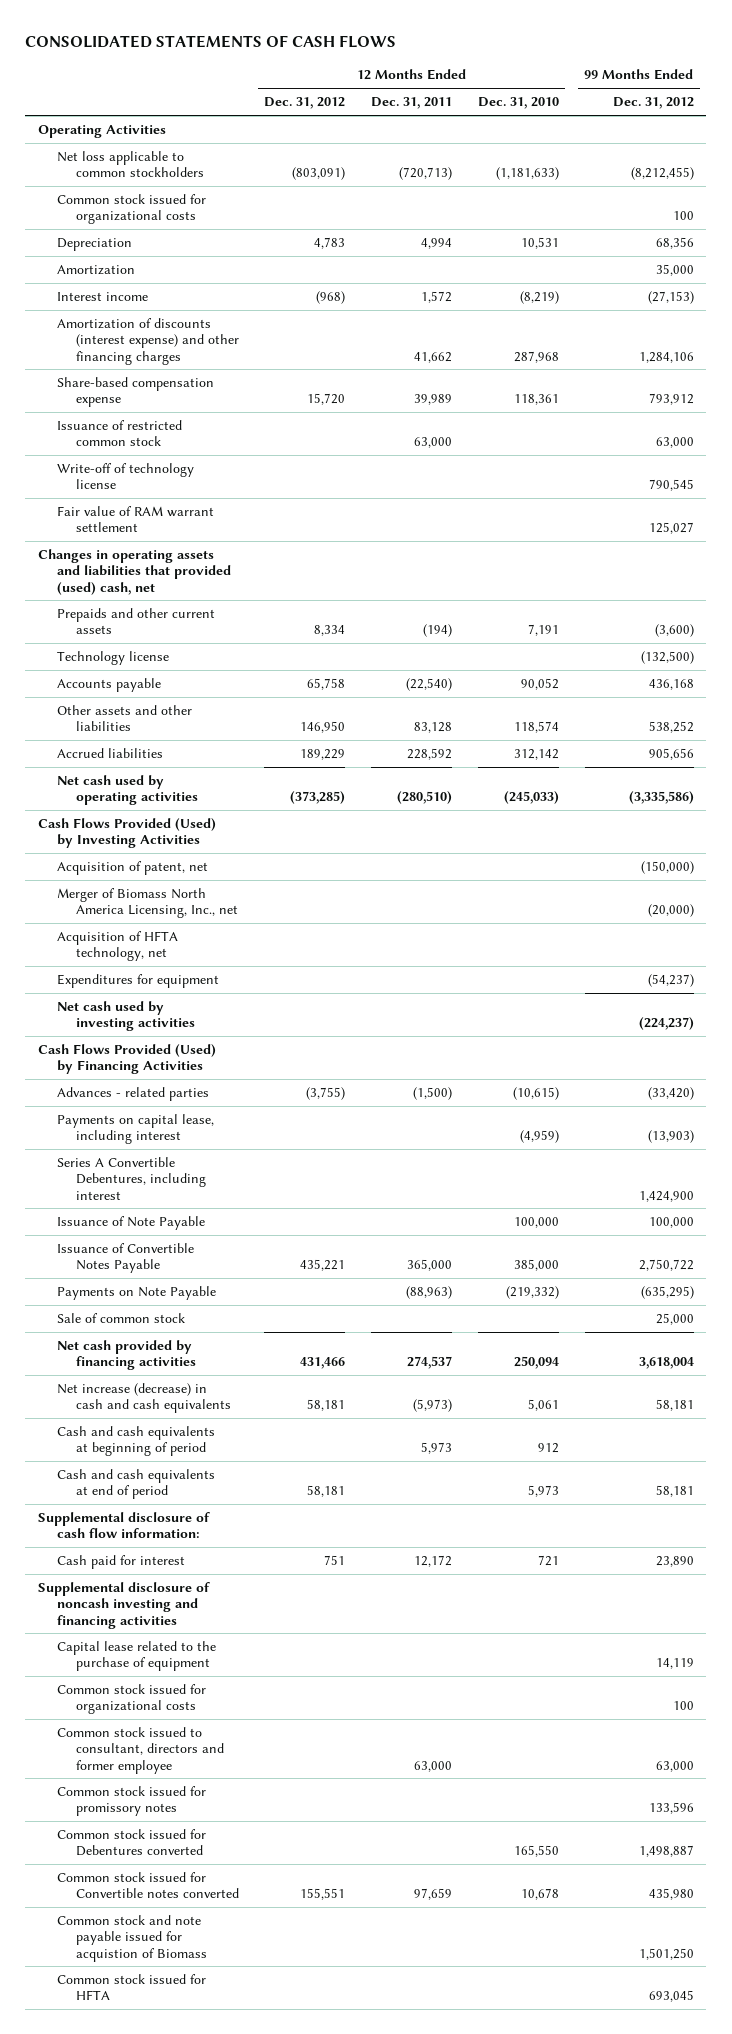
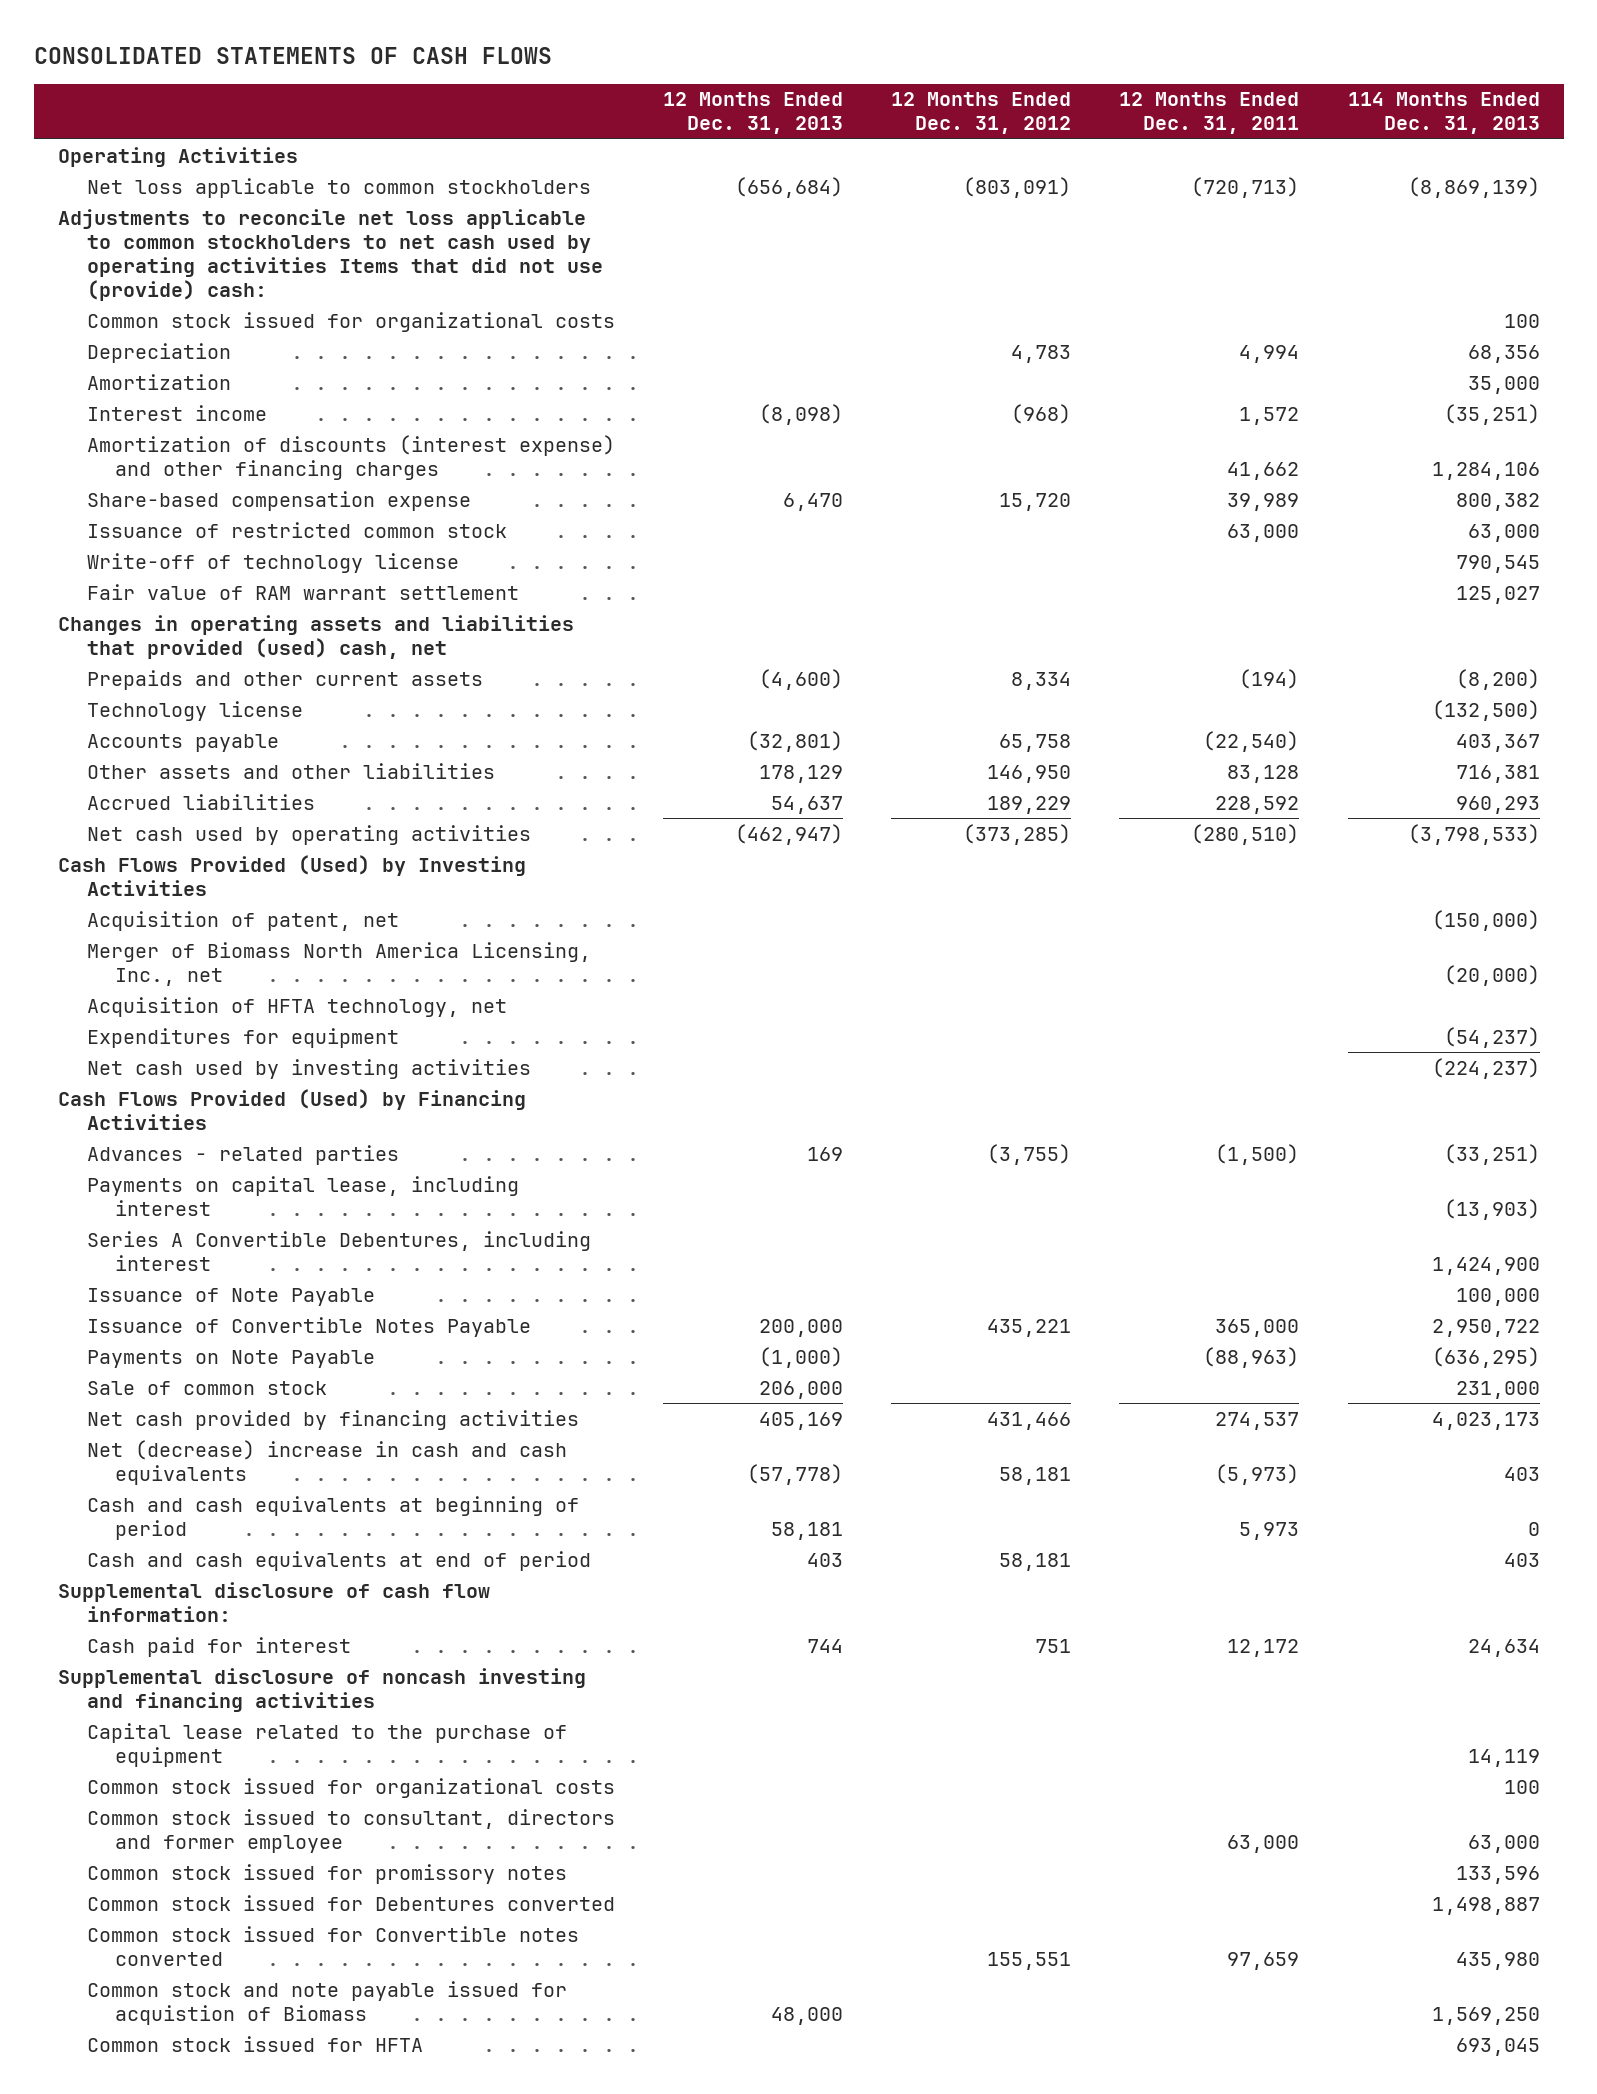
- | 12 Months Ended Dec. 31, 2012 | 12 Months Ended Dec. 31, 2011 | 12 Months Ended Dec. 31, 2010 | 99 Months Ended Dec. 31, 2012
+ | 12 Months Ended Dec. 31, 2013 | 12 Months Ended Dec. 31, 2012 | 12 Months Ended Dec. 31, 2011 | 114 Months Ended Dec. 31, 2013
+ Adjustments to reconcile net loss applicable to common stockholders to net cash used by operating activities Items that did not use (provide) cash:
- Net increase (decrease) in cash and cash equivalents | 58,181 | (5,973) | 5,061 | 58,181
+ Net (decrease) increase in cash and cash equivalents | (57,778) | 58,181 | (5,973) | 403

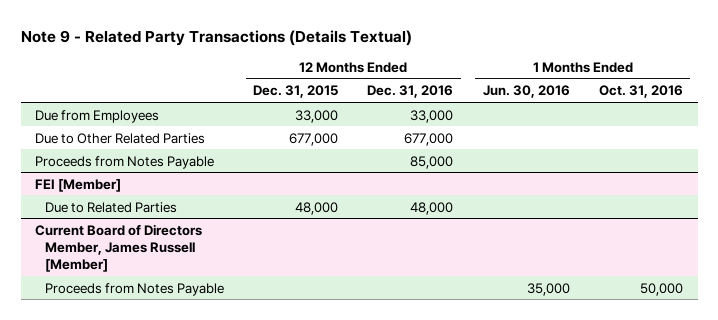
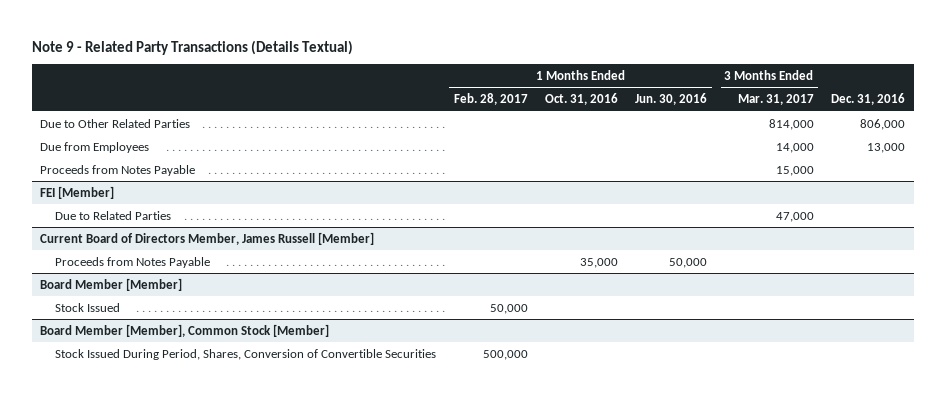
- | 12 Months Ended Dec. 31, 2015 | 12 Months Ended Dec. 31, 2016 | 1 Months Ended Jun. 30, 2016 | 1 Months Ended Oct. 31, 2016
+ | 1 Months Ended Feb. 28, 2017 | 1 Months Ended Oct. 31, 2016 | 1 Months Ended Jun. 30, 2016 | 3 Months Ended Mar. 31, 2017 | Dec. 31, 2016
moved down: Due from Employees | | | | 14,000 | 13,000
@ Current Board of Directors Member, James Russell [Member]
- Proceeds from Notes Payable | | | 35,000 | 50,000
+ Proceeds from Notes Payable | | 35,000 | 50,000 | |
+ Board Member [Member]
+ Stock Issued | 50,000 | | | |
+ Board Member [Member], Common Stock [Member]
+ Stock Issued During Period, Shares, Conversion of Convertible Securities | 500,000 | | | |

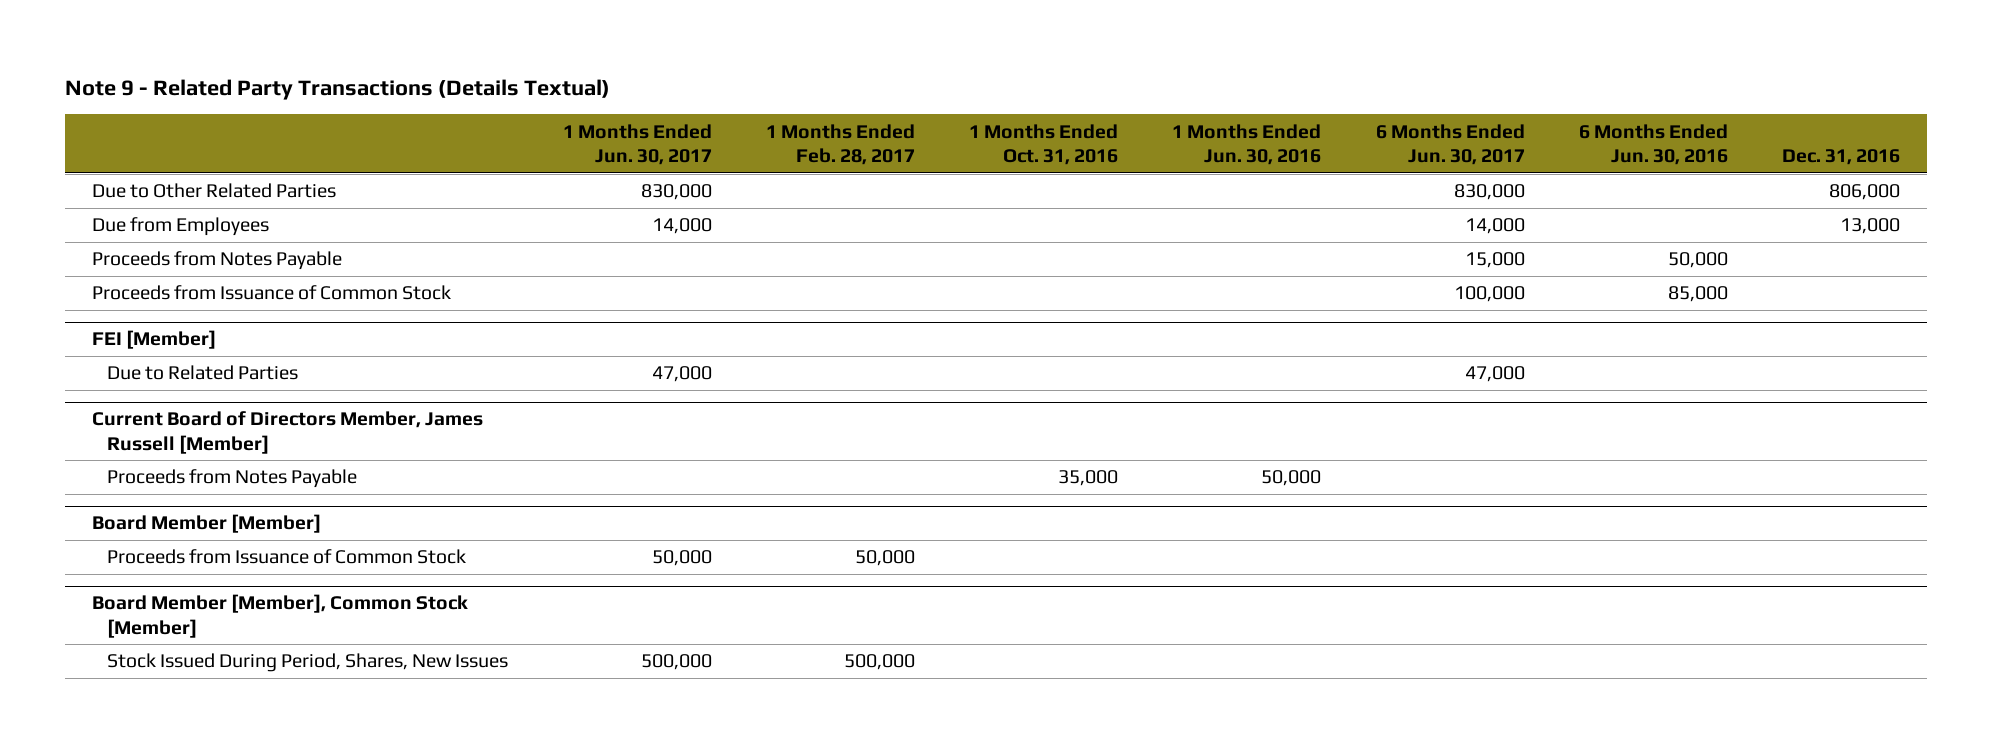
- | 1 Months Ended Feb. 28, 2017 | 1 Months Ended Oct. 31, 2016 | 1 Months Ended Jun. 30, 2016 | 3 Months Ended Mar. 31, 2017 | Dec. 31, 2016
+ | 1 Months Ended Jun. 30, 2017 | 1 Months Ended Feb. 28, 2017 | 1 Months Ended Oct. 31, 2016 | 1 Months Ended Jun. 30, 2016 | 6 Months Ended Jun. 30, 2017 | 6 Months Ended Jun. 30, 2016 | Dec. 31, 2016
+ Proceeds from Issuance of Common Stock | | | | | 100,000 | 85,000 |
@ Board Member [Member]
- Stock Issued | 50,000 | | | |
+ Proceeds from Issuance of Common Stock | 50,000 | 50,000 | | | | |
@ Board Member [Member], Common Stock [Member]
- Stock Issued During Period, Shares, Conversion of Convertible Securities | 500,000 | | | |
+ Stock Issued During Period, Shares, New Issues | 500,000 | 500,000 | | | | |

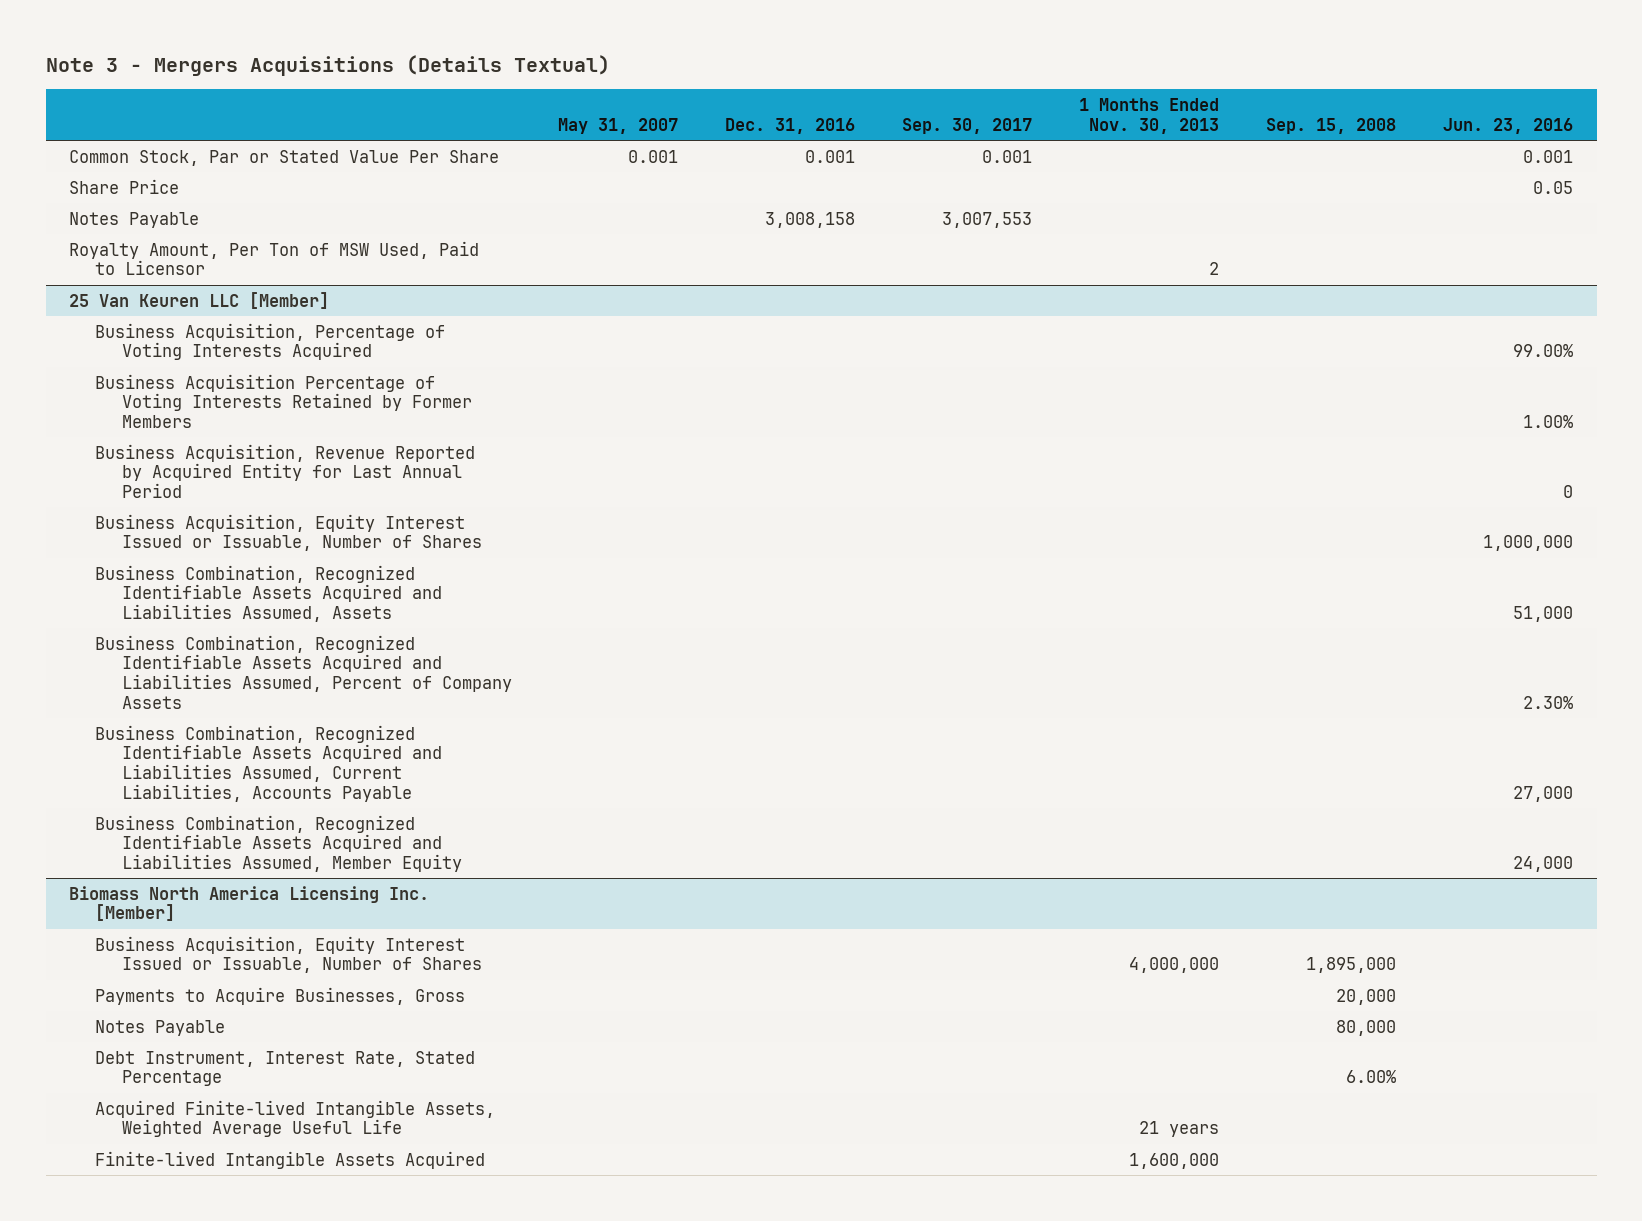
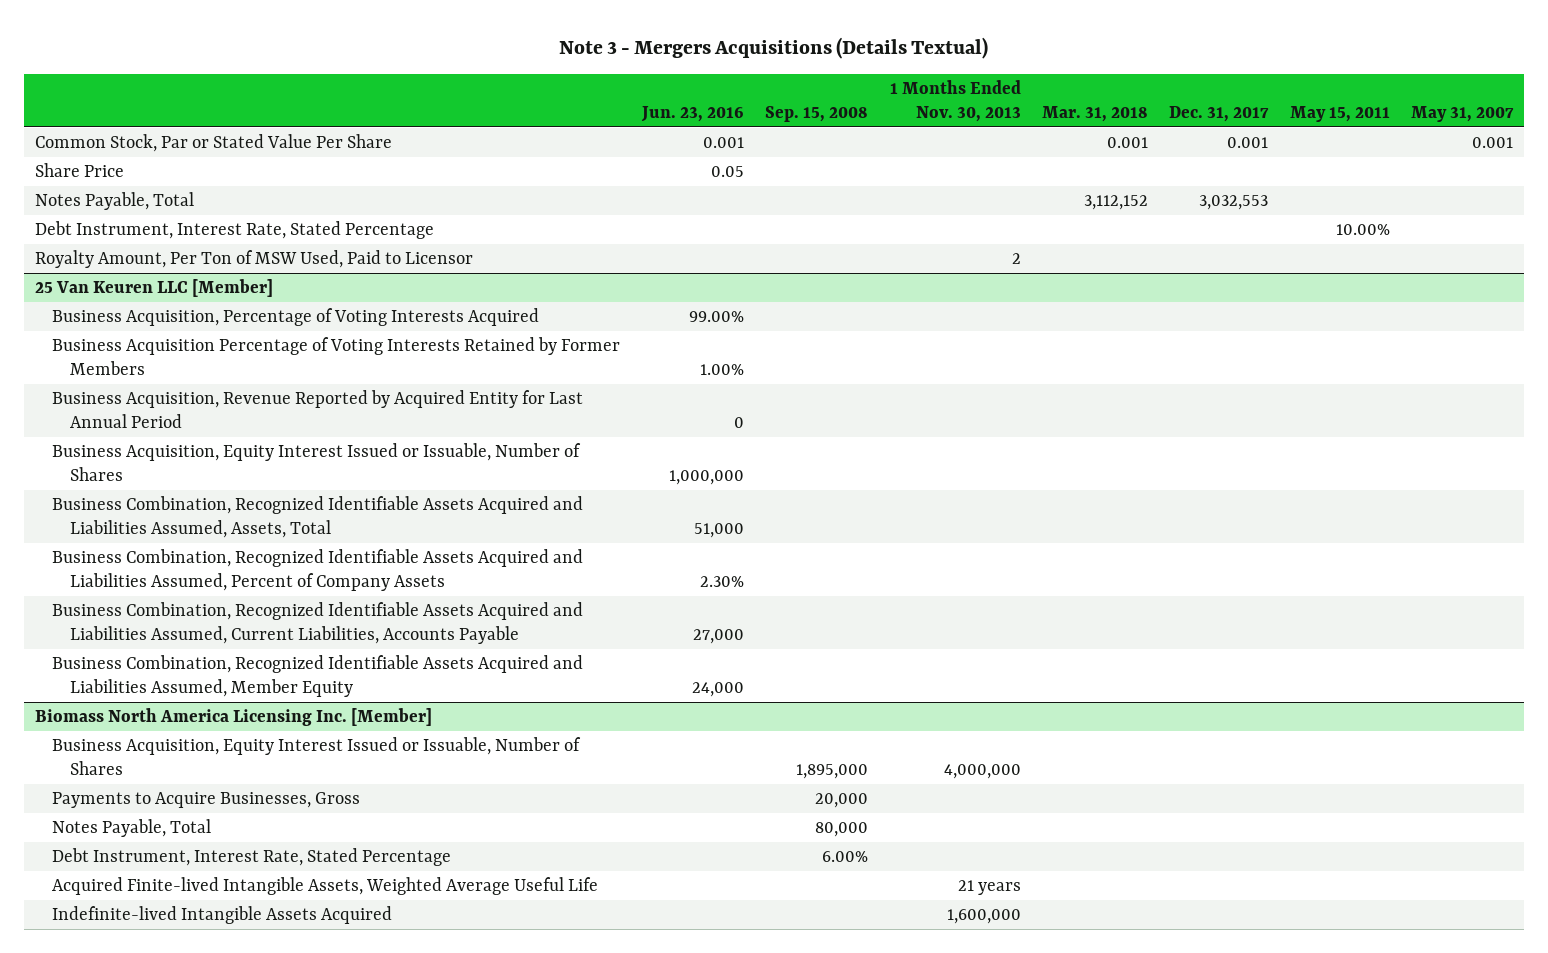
- | May 31, 2007 | Dec. 31, 2016 | Sep. 30, 2017 | 1 Months Ended Nov. 30, 2013 | Sep. 15, 2008 | Jun. 23, 2016
+ | Jun. 23, 2016 | Sep. 15, 2008 | 1 Months Ended Nov. 30, 2013 | Mar. 31, 2018 | Dec. 31, 2017 | May 15, 2011 | May 31, 2007
- Notes Payable | | 3,008,158 | 3,007,553 | | |
+ Notes Payable, Total | | | | 3,112,152 | 3,032,553 | |
+ Debt Instrument, Interest Rate, Stated Percentage | | | | | | 10.00% |
@ 25 Van Keuren LLC [Member]
- Business Combination, Recognized Identifiable Assets Acquired and Liabilities Assumed, Assets | | | | | | 51,000
+ Business Combination, Recognized Identifiable Assets Acquired and Liabilities Assumed, Assets, Total | 51,000 | | | | | |
@ Biomass North America Licensing Inc. [Member]
- Notes Payable | | | | | 80,000 |
+ Notes Payable, Total | | 80,000 | | | | |
- Finite-lived Intangible Assets Acquired | | | | 1,600,000 | |
+ Indefinite-lived Intangible Assets Acquired | | | 1,600,000 | | | |

